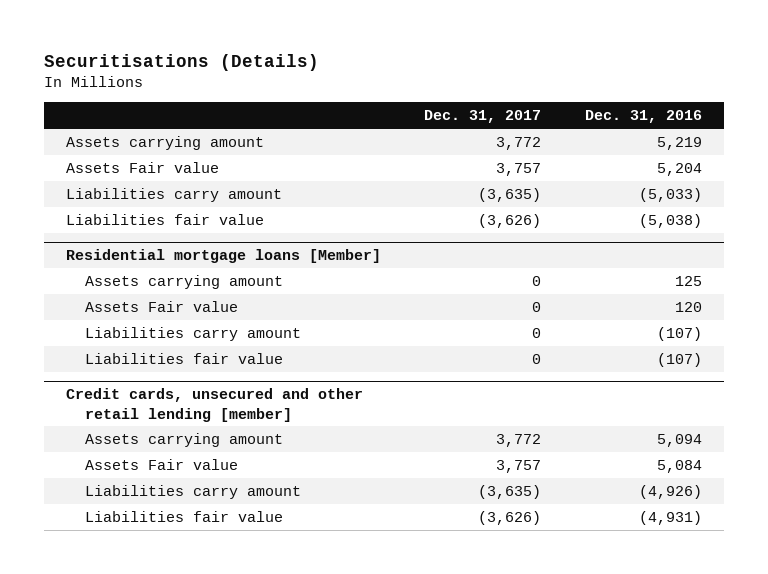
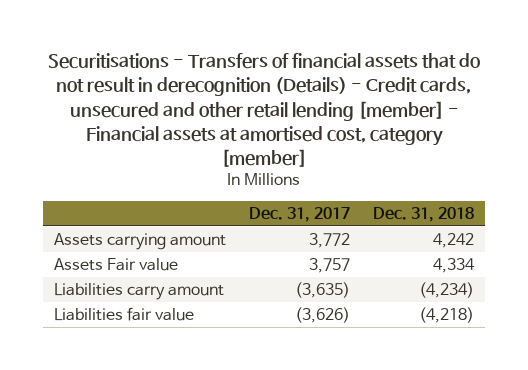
- Securitisations (Details)
+ Securitisations - Transfers of financial assets that do not result in derecognition (Details) - Credit cards, unsecured and other retail lending [member] - Financial assets at amortised cost, category [member]
- | Dec. 31, 2017 | Dec. 31, 2016
+ | Dec. 31, 2017 | Dec. 31, 2018
- Residential mortgage loans [Member]
- Assets carrying amount | 0 | 125
- Assets Fair value | 0 | 120
- Liabilities carry amount | 0 | (107)
- Liabilities fair value | 0 | (107)
- Credit cards, unsecured and other retail lending [member]
- Assets carrying amount | 3,772 | 5,094
- Assets Fair value | 3,757 | 5,084
- Liabilities carry amount | (3,635) | (4,926)
- Liabilities fair value | (3,626) | (4,931)

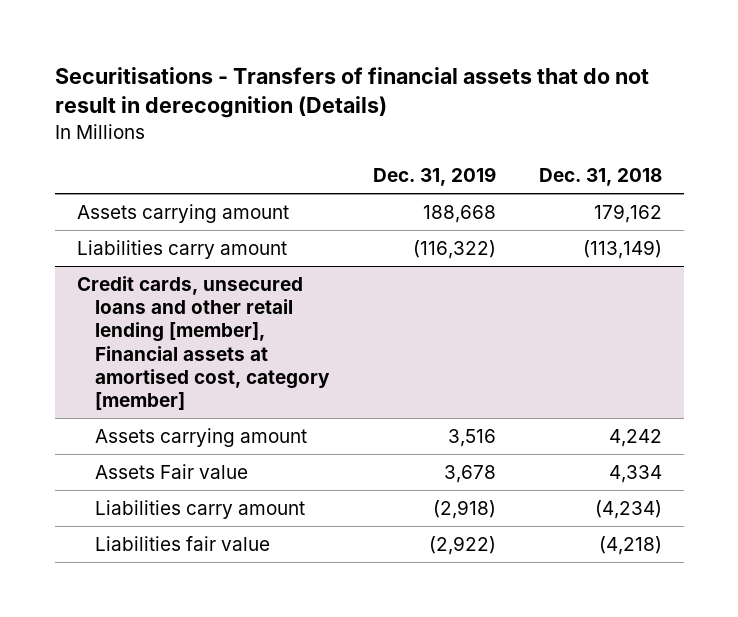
- Securitisations - Transfers of financial assets that do not result in derecognition (Details) - Credit cards, unsecured and other retail lending [member] - Financial assets at amortised cost, category [member]
+ Securitisations - Transfers of financial assets that do not result in derecognition (Details)
- | Dec. 31, 2017 | Dec. 31, 2018
+ | Dec. 31, 2019 | Dec. 31, 2018
+ Assets carrying amount | 188,668 | 179,162
+ Liabilities carry amount | (116,322) | (113,149)
+ Credit cards, unsecured loans and other retail lending [member], Financial assets at amortised cost, category [member]

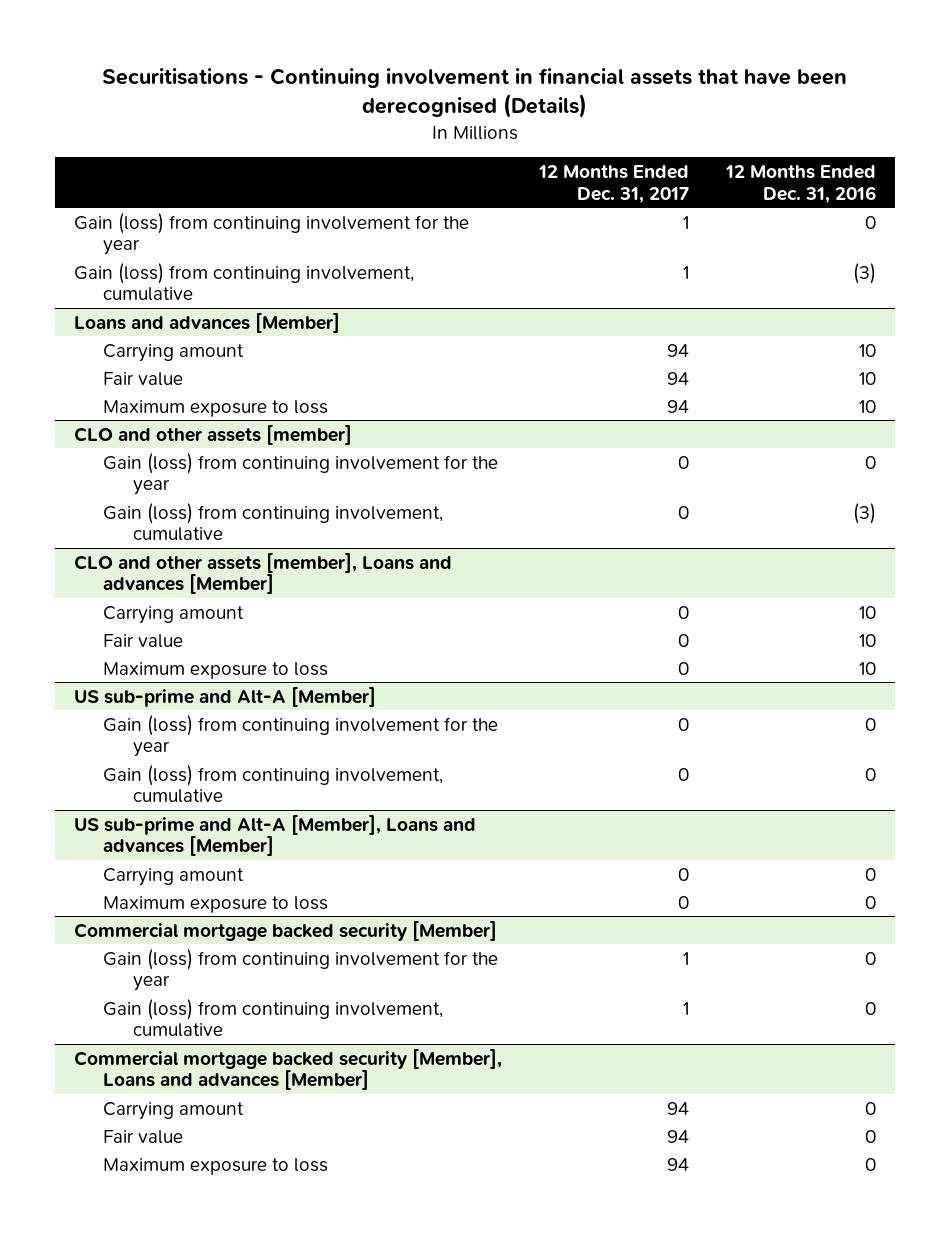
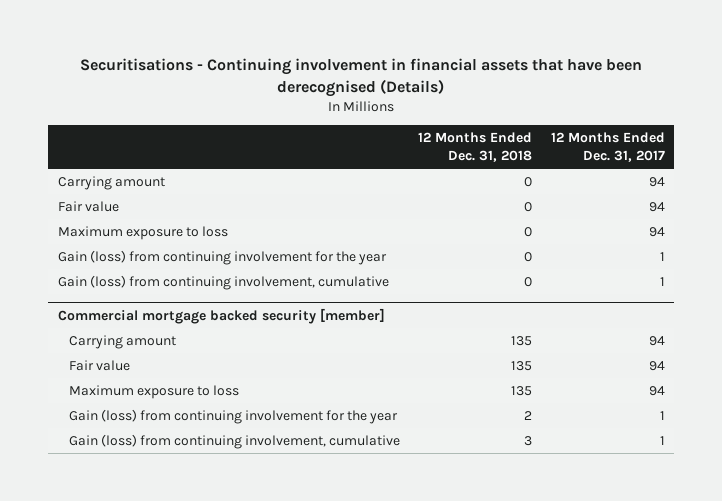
- | 12 Months Ended Dec. 31, 2017 | 12 Months Ended Dec. 31, 2016
+ | 12 Months Ended Dec. 31, 2018 | 12 Months Ended Dec. 31, 2017
- Gain (loss) from continuing involvement for the year | 1 | 0
- Gain (loss) from continuing involvement, cumulative | 1 | (3)
- Loans and advances [Member]
- CLO and other assets [member]
- Gain (loss) from continuing involvement for the year | 0 | 0
- Gain (loss) from continuing involvement, cumulative | 0 | (3)
- CLO and other assets [member], Loans and advances [Member]
- Carrying amount | 0 | 10
- Fair value | 0 | 10
- Maximum exposure to loss | 0 | 10
- US sub-prime and Alt-A [Member]
- Gain (loss) from continuing involvement for the year | 0 | 0
- Gain (loss) from continuing involvement, cumulative | 0 | 0
- US sub-prime and Alt-A [Member], Loans and advances [Member]
- Carrying amount | 0 | 0
- Maximum exposure to loss | 0 | 0
- Commercial mortgage backed security [Member]
- Commercial mortgage backed security [Member], Loans and advances [Member]
+ Commercial mortgage backed security [member]
+ Gain (loss) from continuing involvement for the year | 2 | 1
+ Gain (loss) from continuing involvement, cumulative | 3 | 1

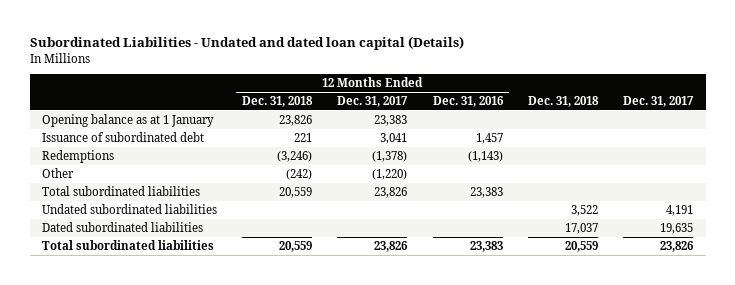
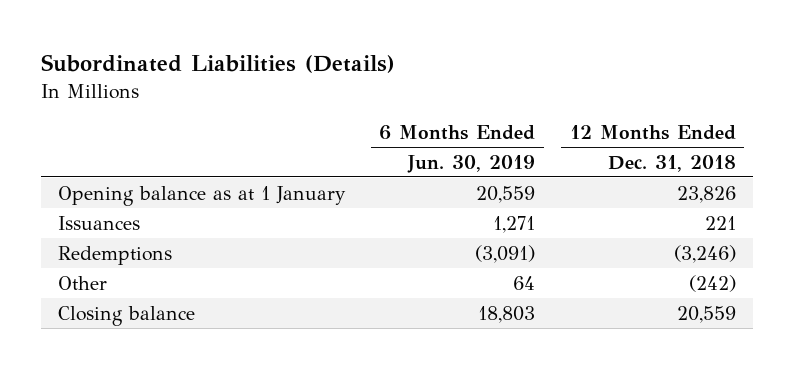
- Subordinated Liabilities - Undated and dated loan capital (Details)
+ Subordinated Liabilities (Details)
- | 12 Months Ended Dec. 31, 2018 | 12 Months Ended Dec. 31, 2017 | 12 Months Ended Dec. 31, 2016 | Dec. 31, 2018 | Dec. 31, 2017
+ | 6 Months Ended Jun. 30, 2019 | 12 Months Ended Dec. 31, 2018
- Issuance of subordinated debt | 221 | 3,041 | 1,457 | |
+ Issuances | 1,271 | 221
- Total subordinated liabilities | 20,559 | 23,826 | 23,383 | |
- Undated subordinated liabilities | | | | 3,522 | 4,191
- Dated subordinated liabilities | | | | 17,037 | 19,635
- Total subordinated liabilities | 20,559 | 23,826 | 23,383 | 20,559 | 23,826
+ Closing balance | 18,803 | 20,559

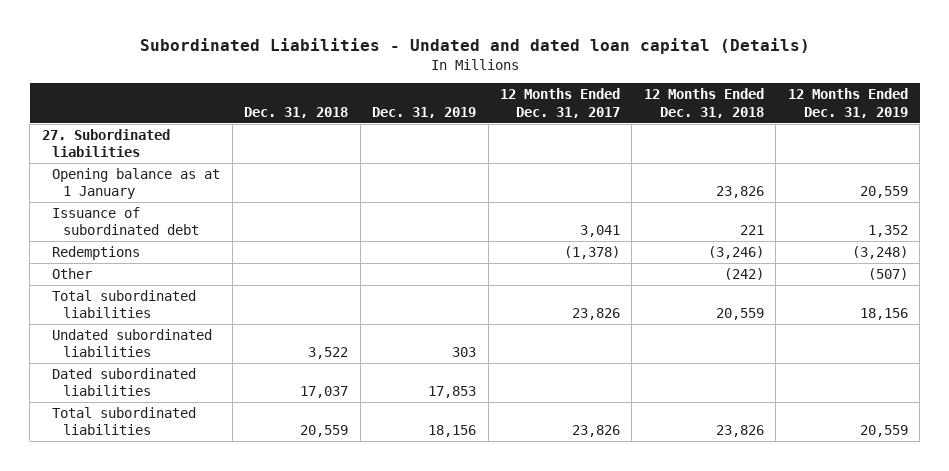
- Subordinated Liabilities (Details)
+ Subordinated Liabilities - Undated and dated loan capital (Details)
- | 6 Months Ended Jun. 30, 2019 | 12 Months Ended Dec. 31, 2018
+ | Dec. 31, 2018 | Dec. 31, 2019 | 12 Months Ended Dec. 31, 2017 | 12 Months Ended Dec. 31, 2018 | 12 Months Ended Dec. 31, 2019
+ 27. Subordinated liabilities
- Issuances | 1,271 | 221
+ Issuance of subordinated debt | | | 3,041 | 221 | 1,352
- Closing balance | 18,803 | 20,559
+ Total subordinated liabilities | | | 23,826 | 20,559 | 18,156
+ Undated subordinated liabilities | 3,522 | 303 | | |
+ Dated subordinated liabilities | 17,037 | 17,853 | | |
+ Total subordinated liabilities | 20,559 | 18,156 | 23,826 | 23,826 | 20,559

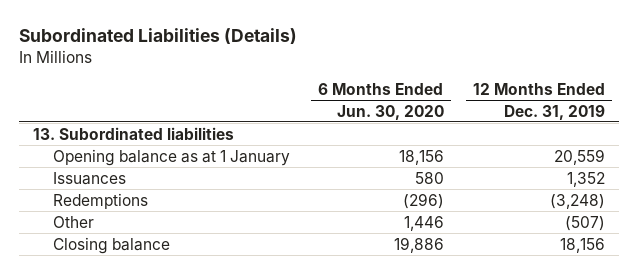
- Subordinated Liabilities - Undated and dated loan capital (Details)
+ Subordinated Liabilities (Details)
- | Dec. 31, 2018 | Dec. 31, 2019 | 12 Months Ended Dec. 31, 2017 | 12 Months Ended Dec. 31, 2018 | 12 Months Ended Dec. 31, 2019
+ | 6 Months Ended Jun. 30, 2020 | 12 Months Ended Dec. 31, 2019
- 27. Subordinated liabilities
+ 13. Subordinated liabilities
- Issuance of subordinated debt | | | 3,041 | 221 | 1,352
+ Issuances | 580 | 1,352
- Total subordinated liabilities | | | 23,826 | 20,559 | 18,156
- Undated subordinated liabilities | 3,522 | 303 | | |
- Dated subordinated liabilities | 17,037 | 17,853 | | |
- Total subordinated liabilities | 20,559 | 18,156 | 23,826 | 23,826 | 20,559
+ Closing balance | 19,886 | 18,156

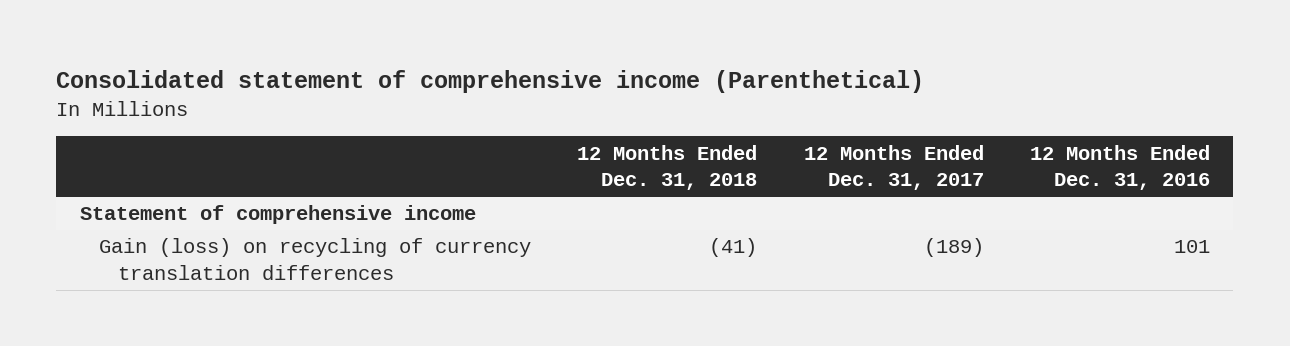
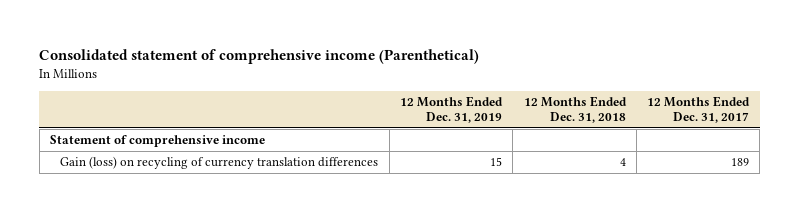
- | 12 Months Ended Dec. 31, 2018 | 12 Months Ended Dec. 31, 2017 | 12 Months Ended Dec. 31, 2016
+ | 12 Months Ended Dec. 31, 2019 | 12 Months Ended Dec. 31, 2018 | 12 Months Ended Dec. 31, 2017
- Gain (loss) on recycling of currency translation differences | (41) | (189) | 101
+ Gain (loss) on recycling of currency translation differences | 15 | 4 | 189

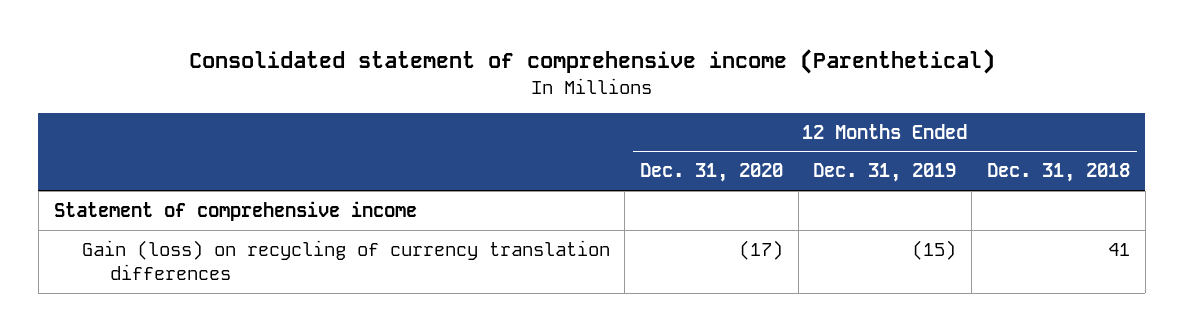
- | 12 Months Ended Dec. 31, 2019 | 12 Months Ended Dec. 31, 2018 | 12 Months Ended Dec. 31, 2017
+ | 12 Months Ended Dec. 31, 2020 | 12 Months Ended Dec. 31, 2019 | 12 Months Ended Dec. 31, 2018
- Gain (loss) on recycling of currency translation differences | 15 | 4 | 189
+ Gain (loss) on recycling of currency translation differences | (17) | (15) | 41

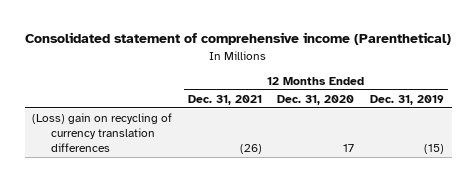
- | 12 Months Ended Dec. 31, 2020 | 12 Months Ended Dec. 31, 2019 | 12 Months Ended Dec. 31, 2018
+ | 12 Months Ended Dec. 31, 2021 | 12 Months Ended Dec. 31, 2020 | 12 Months Ended Dec. 31, 2019
- Statement of comprehensive income
- Gain (loss) on recycling of currency translation differences | (17) | (15) | 41
+ (Loss) gain on recycling of currency translation differences | (26) | 17 | (15)

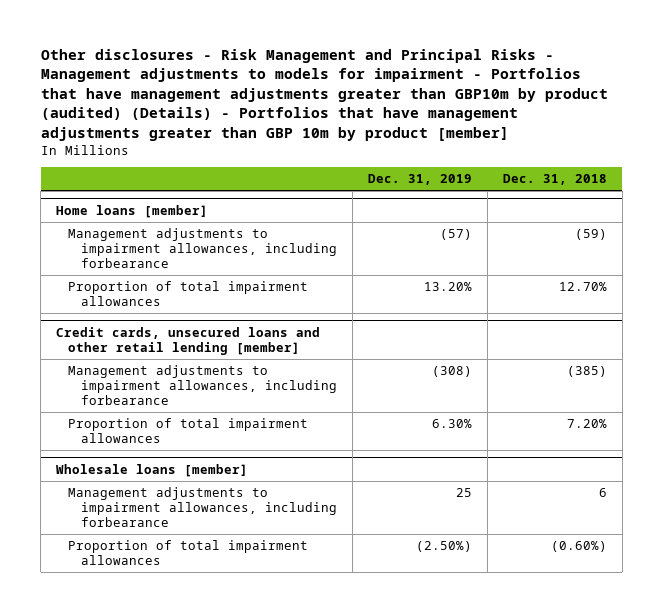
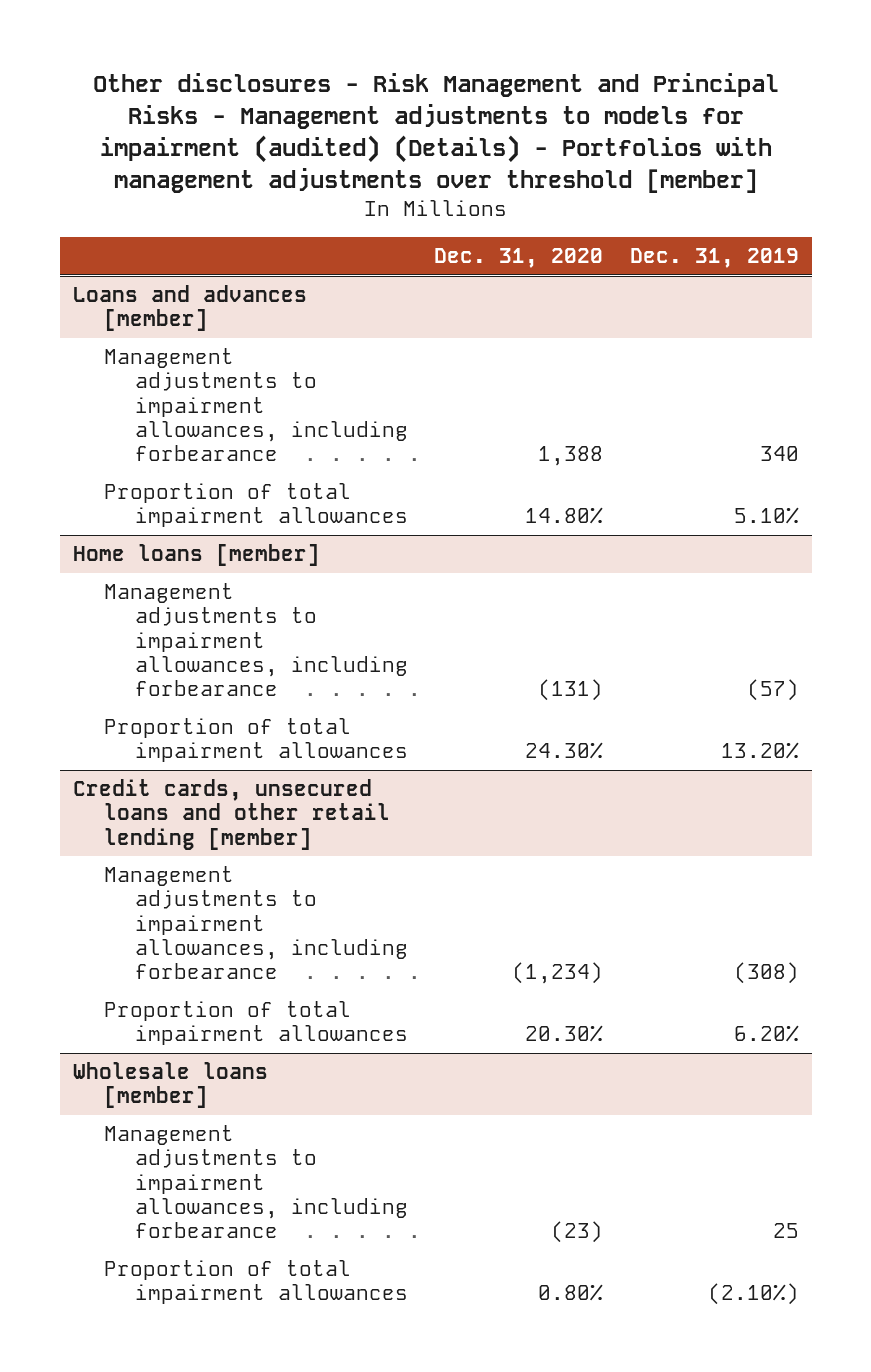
- Other disclosures - Risk Management and Principal Risks - Management adjustments to models for impairment - Portfolios that have management adjustments greater than GBP10m by product (audited) (Details) - Portfolios that have management adjustments greater than GBP 10m by product [member]
+ Other disclosures - Risk Management and Principal Risks - Management adjustments to models for impairment (audited) (Details) - Portfolios with management adjustments over threshold [member]
- | Dec. 31, 2019 | Dec. 31, 2018
+ | Dec. 31, 2020 | Dec. 31, 2019
+ Loans and advances [member]
+ Management adjustments to impairment allowances, including forbearance | 1,388 | 340
+ Proportion of total impairment allowances | 14.80% | 5.10%
@ Credit cards, unsecured loans and other retail lending [member]
- Proportion of total impairment allowances | 6.30% | 7.20%
+ Proportion of total impairment allowances | 20.30% | 6.20%
@ Wholesale loans [member]
- Proportion of total impairment allowances | (2.50%) | (0.60%)
+ Proportion of total impairment allowances | 0.80% | (2.10%)

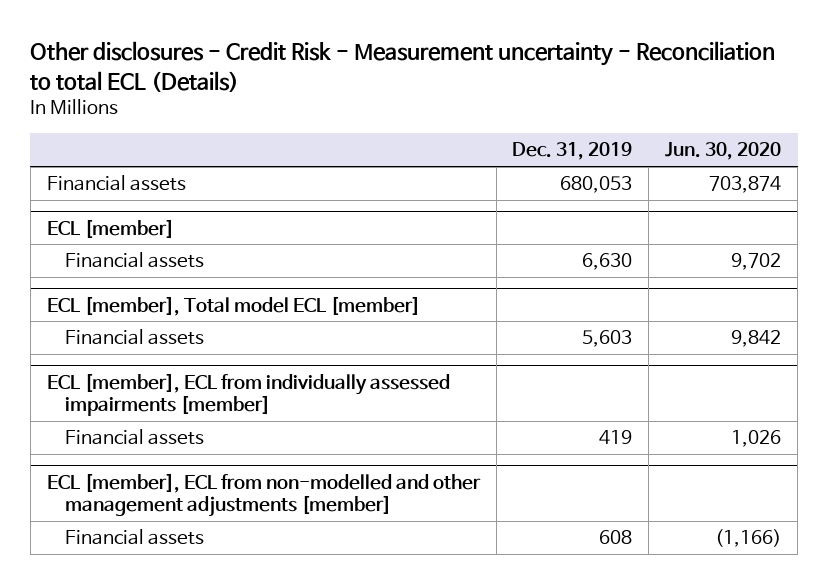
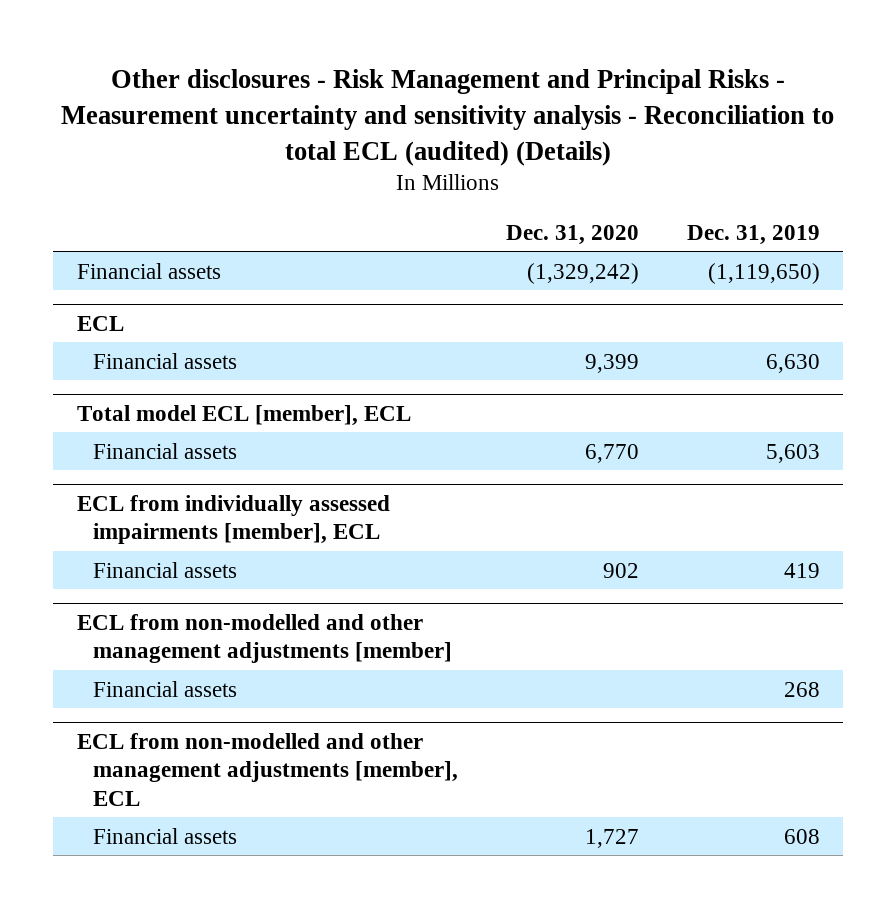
- Other disclosures - Credit Risk - Measurement uncertainty - Reconciliation to total ECL (Details)
+ Other disclosures - Risk Management and Principal Risks - Measurement uncertainty and sensitivity analysis - Reconciliation to total ECL (audited) (Details)
- | Dec. 31, 2019 | Jun. 30, 2020
+ | Dec. 31, 2020 | Dec. 31, 2019
- Financial assets | 680,053 | 703,874
- ECL [member]
+ Financial assets | (1,329,242) | (1,119,650)
+ ECL
- ECL [member], Total model ECL [member]
+ Total model ECL [member], ECL
- ECL [member], ECL from individually assessed impairments [member]
+ ECL from individually assessed impairments [member], ECL
- ECL [member], ECL from non-modelled and other management adjustments [member]
+ ECL from non-modelled and other management adjustments [member]
+ Financial assets | | 268
+ ECL from non-modelled and other management adjustments [member], ECL

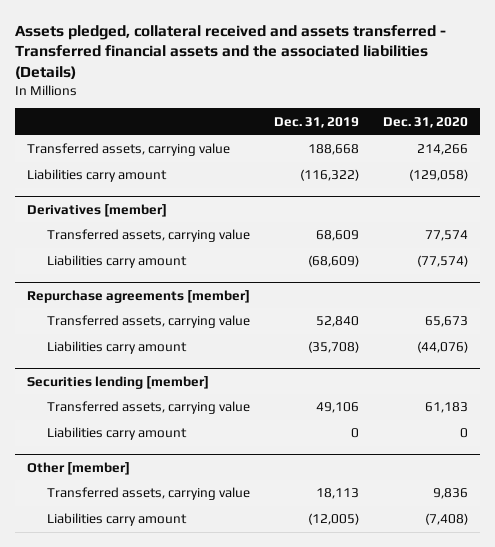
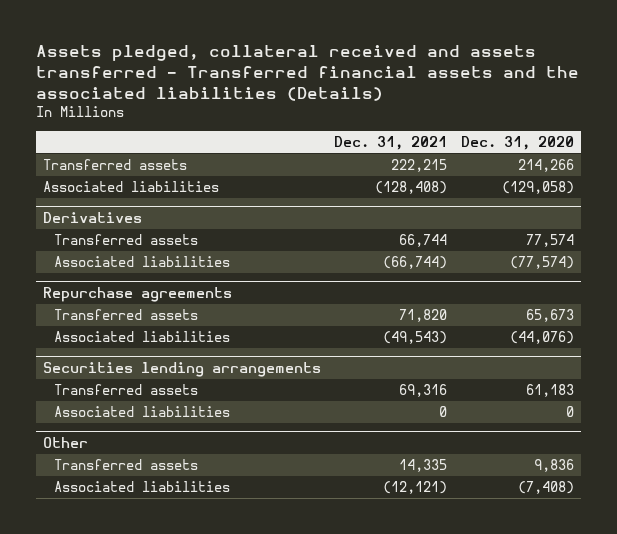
- | Dec. 31, 2019 | Dec. 31, 2020
+ | Dec. 31, 2021 | Dec. 31, 2020
- Transferred assets, carrying value | 188,668 | 214,266
- Liabilities carry amount | (116,322) | (129,058)
- Derivatives [member]
- Transferred assets, carrying value | 68,609 | 77,574
- Liabilities carry amount | (68,609) | (77,574)
- Repurchase agreements [member]
- Transferred assets, carrying value | 52,840 | 65,673
- Liabilities carry amount | (35,708) | (44,076)
- Securities lending [member]
- Transferred assets, carrying value | 49,106 | 61,183
- Liabilities carry amount | 0 | 0
- Other [member]
- Transferred assets, carrying value | 18,113 | 9,836
- Liabilities carry amount | (12,005) | (7,408)
+ Transferred assets | 222,215 | 214,266
+ Associated liabilities | (128,408) | (129,058)
+ Derivatives
+ Transferred assets | 66,744 | 77,574
+ Associated liabilities | (66,744) | (77,574)
+ Repurchase agreements
+ Transferred assets | 71,820 | 65,673
+ Associated liabilities | (49,543) | (44,076)
+ Securities lending arrangements
+ Transferred assets | 69,316 | 61,183
+ Associated liabilities | 0 | 0
+ Other
+ Transferred assets | 14,335 | 9,836
+ Associated liabilities | (12,121) | (7,408)

